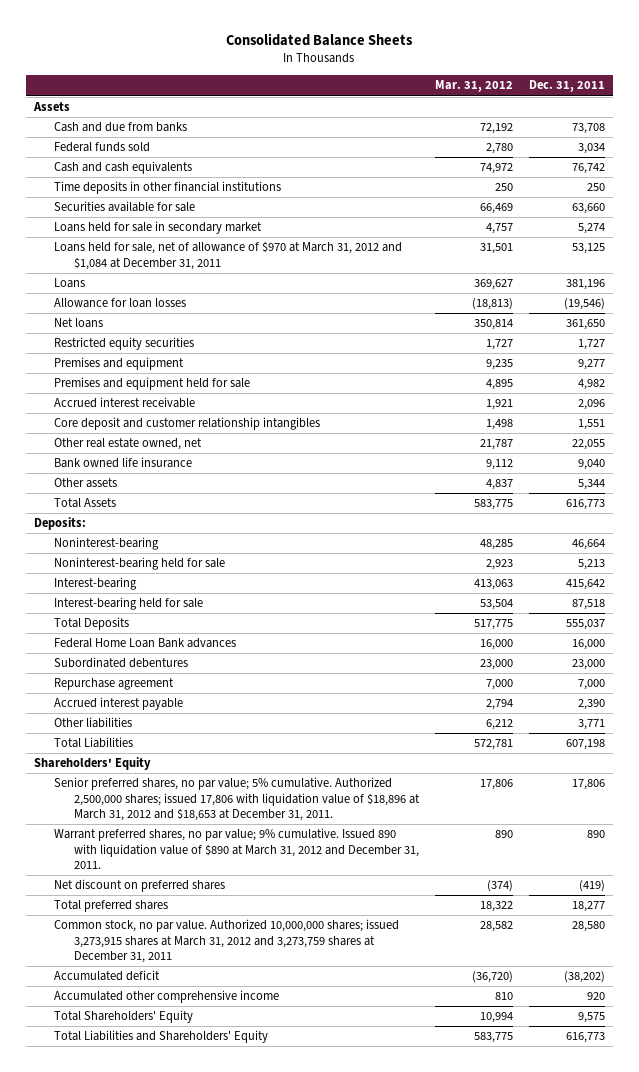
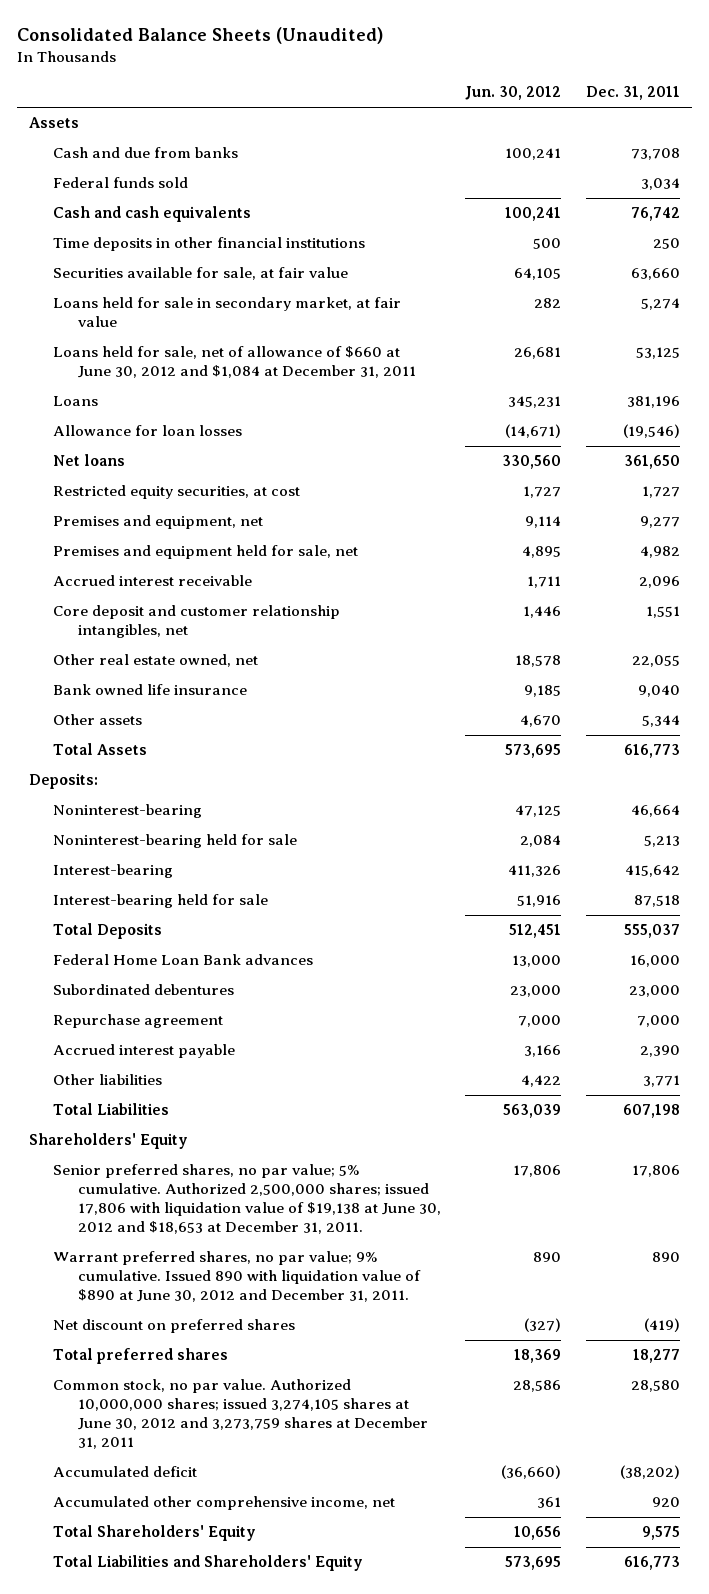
- Consolidated Balance Sheets
+ Consolidated Balance Sheets (Unaudited)
- | Mar. 31, 2012 | Dec. 31, 2011
+ | Jun. 30, 2012 | Dec. 31, 2011
- Securities available for sale | 66,469 | 63,660
- Loans held for sale in secondary market | 4,757 | 5,274
- Loans held for sale, net of allowance of $970 at March 31, 2012 and $1,084 at December 31, 2011 | 31,501 | 53,125
+ Securities available for sale, at fair value | 64,105 | 63,660
+ Loans held for sale in secondary market, at fair value | 282 | 5,274
+ Loans held for sale, net of allowance of $660 at June 30, 2012 and $1,084 at December 31, 2011 | 26,681 | 53,125
- Restricted equity securities | 1,727 | 1,727
- Premises and equipment | 9,235 | 9,277
- Premises and equipment held for sale | 4,895 | 4,982
+ Restricted equity securities, at cost | 1,727 | 1,727
+ Premises and equipment, net | 9,114 | 9,277
+ Premises and equipment held for sale, net | 4,895 | 4,982
- Core deposit and customer relationship intangibles | 1,498 | 1,551
+ Core deposit and customer relationship intangibles, net | 1,446 | 1,551
- Senior preferred shares, no par value; 5% cumulative. Authorized 2,500,000 shares; issued 17,806 with liquidation value of $18,896 at March 31, 2012 and $18,653 at December 31, 2011. | 17,806 | 17,806
- Warrant preferred shares, no par value; 9% cumulative. Issued 890 with liquidation value of $890 at March 31, 2012 and December 31, 2011. | 890 | 890
+ Senior preferred shares, no par value; 5% cumulative. Authorized 2,500,000 shares; issued 17,806 with liquidation value of $19,138 at June 30, 2012 and $18,653 at December 31, 2011. | 17,806 | 17,806
+ Warrant preferred shares, no par value; 9% cumulative. Issued 890 with liquidation value of $890 at June 30, 2012 and December 31, 2011. | 890 | 890
- Common stock, no par value. Authorized 10,000,000 shares; issued 3,273,915 shares at March 31, 2012 and 3,273,759 shares at December 31, 2011 | 28,582 | 28,580
+ Common stock, no par value. Authorized 10,000,000 shares; issued 3,274,105 shares at June 30, 2012 and 3,273,759 shares at December 31, 2011 | 28,586 | 28,580
- Accumulated other comprehensive income | 810 | 920
+ Accumulated other comprehensive income, net | 361 | 920

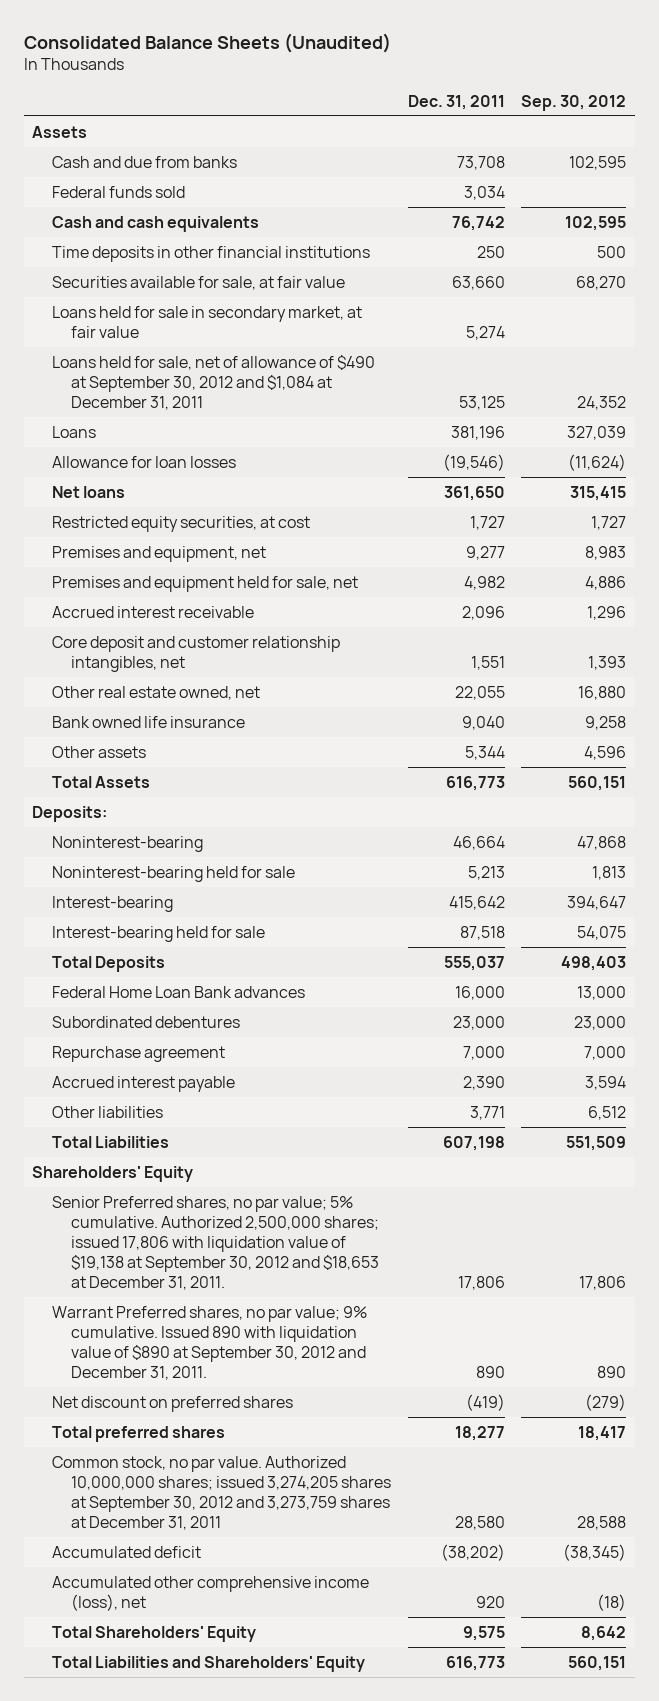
- | Jun. 30, 2012 | Dec. 31, 2011
+ | Dec. 31, 2011 | Sep. 30, 2012
- Loans held for sale, net of allowance of $660 at June 30, 2012 and $1,084 at December 31, 2011 | 26,681 | 53,125
+ Loans held for sale, net of allowance of $490 at September 30, 2012 and $1,084 at December 31, 2011 | 53,125 | 24,352
- Senior preferred shares, no par value; 5% cumulative. Authorized 2,500,000 shares; issued 17,806 with liquidation value of $19,138 at June 30, 2012 and $18,653 at December 31, 2011. | 17,806 | 17,806
- Warrant preferred shares, no par value; 9% cumulative. Issued 890 with liquidation value of $890 at June 30, 2012 and December 31, 2011. | 890 | 890
+ Senior Preferred shares, no par value; 5% cumulative. Authorized 2,500,000 shares; issued 17,806 with liquidation value of $19,138 at September 30, 2012 and $18,653 at December 31, 2011. | 17,806 | 17,806
+ Warrant Preferred shares, no par value; 9% cumulative. Issued 890 with liquidation value of $890 at September 30, 2012 and December 31, 2011. | 890 | 890
- Common stock, no par value. Authorized 10,000,000 shares; issued 3,274,105 shares at June 30, 2012 and 3,273,759 shares at December 31, 2011 | 28,586 | 28,580
+ Common stock, no par value. Authorized 10,000,000 shares; issued 3,274,205 shares at September 30, 2012 and 3,273,759 shares at December 31, 2011 | 28,580 | 28,588
- Accumulated other comprehensive income, net | 361 | 920
+ Accumulated other comprehensive income (loss), net | 920 | (18)

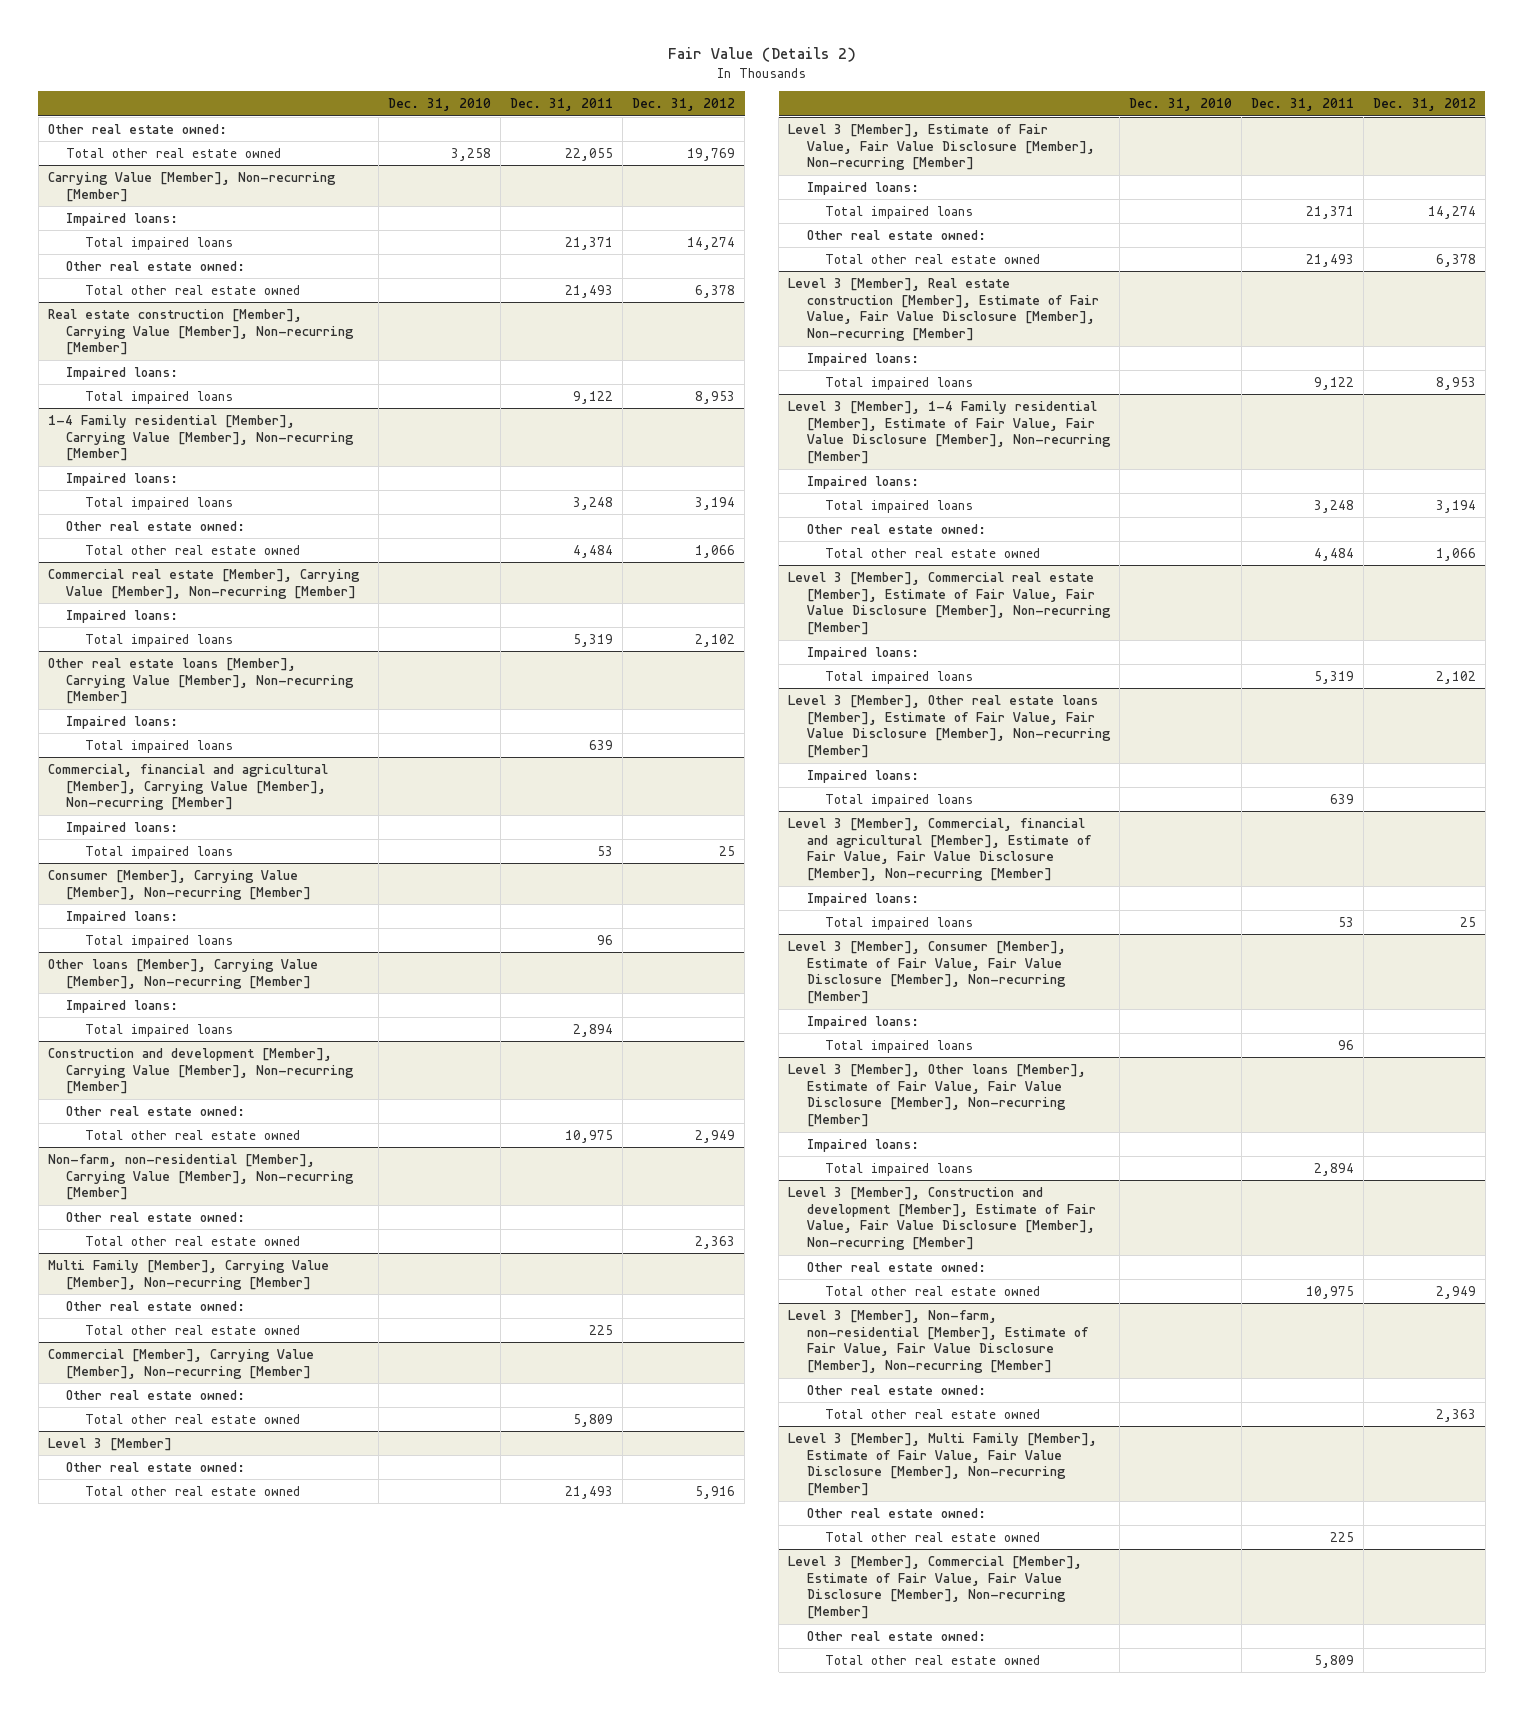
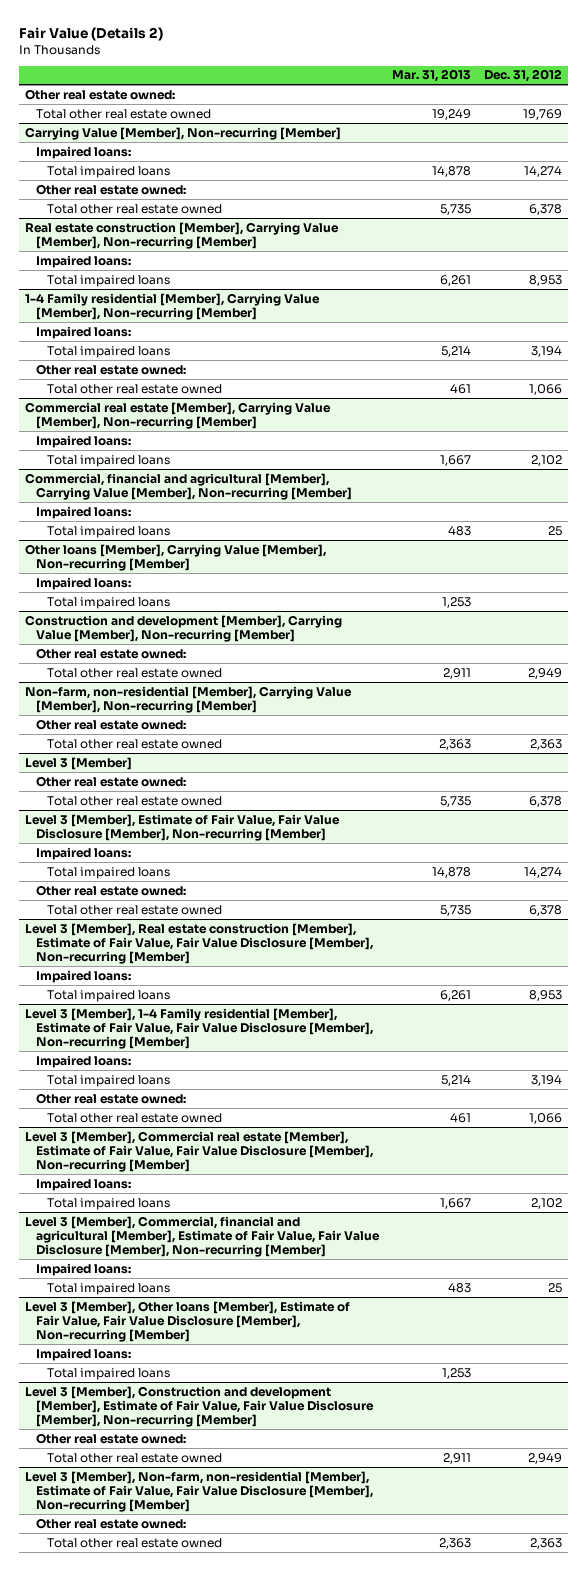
- | Dec. 31, 2010 | Dec. 31, 2011 | Dec. 31, 2012
+ | Mar. 31, 2013 | Dec. 31, 2012
- Other real estate loans [Member], Carrying Value [Member], Non-recurring [Member]
- Impaired loans:
- Total impaired loans | | 639 |
- Consumer [Member], Carrying Value [Member], Non-recurring [Member]
- Impaired loans:
- Total impaired loans | | 96 |
- Multi Family [Member], Carrying Value [Member], Non-recurring [Member]
- Other real estate owned:
- Total other real estate owned | | 225 |
- Commercial [Member], Carrying Value [Member], Non-recurring [Member]
- Other real estate owned:
- Total other real estate owned | | 5,809 |
@ Level 3 [Member]
- Total other real estate owned | | 21,493 | 5,916
+ Total other real estate owned | 5,735 | 6,378
- Level 3 [Member], Other real estate loans [Member], Estimate of Fair Value, Fair Value Disclosure [Member], Non-recurring [Member]
- Impaired loans:
- Total impaired loans | | 639 |
- Level 3 [Member], Consumer [Member], Estimate of Fair Value, Fair Value Disclosure [Member], Non-recurring [Member]
- Impaired loans:
- Total impaired loans | | 96 |
- Level 3 [Member], Multi Family [Member], Estimate of Fair Value, Fair Value Disclosure [Member], Non-recurring [Member]
- Other real estate owned:
- Total other real estate owned | | 225 |
- Level 3 [Member], Commercial [Member], Estimate of Fair Value, Fair Value Disclosure [Member], Non-recurring [Member]
- Other real estate owned:
- Total other real estate owned | | 5,809 |

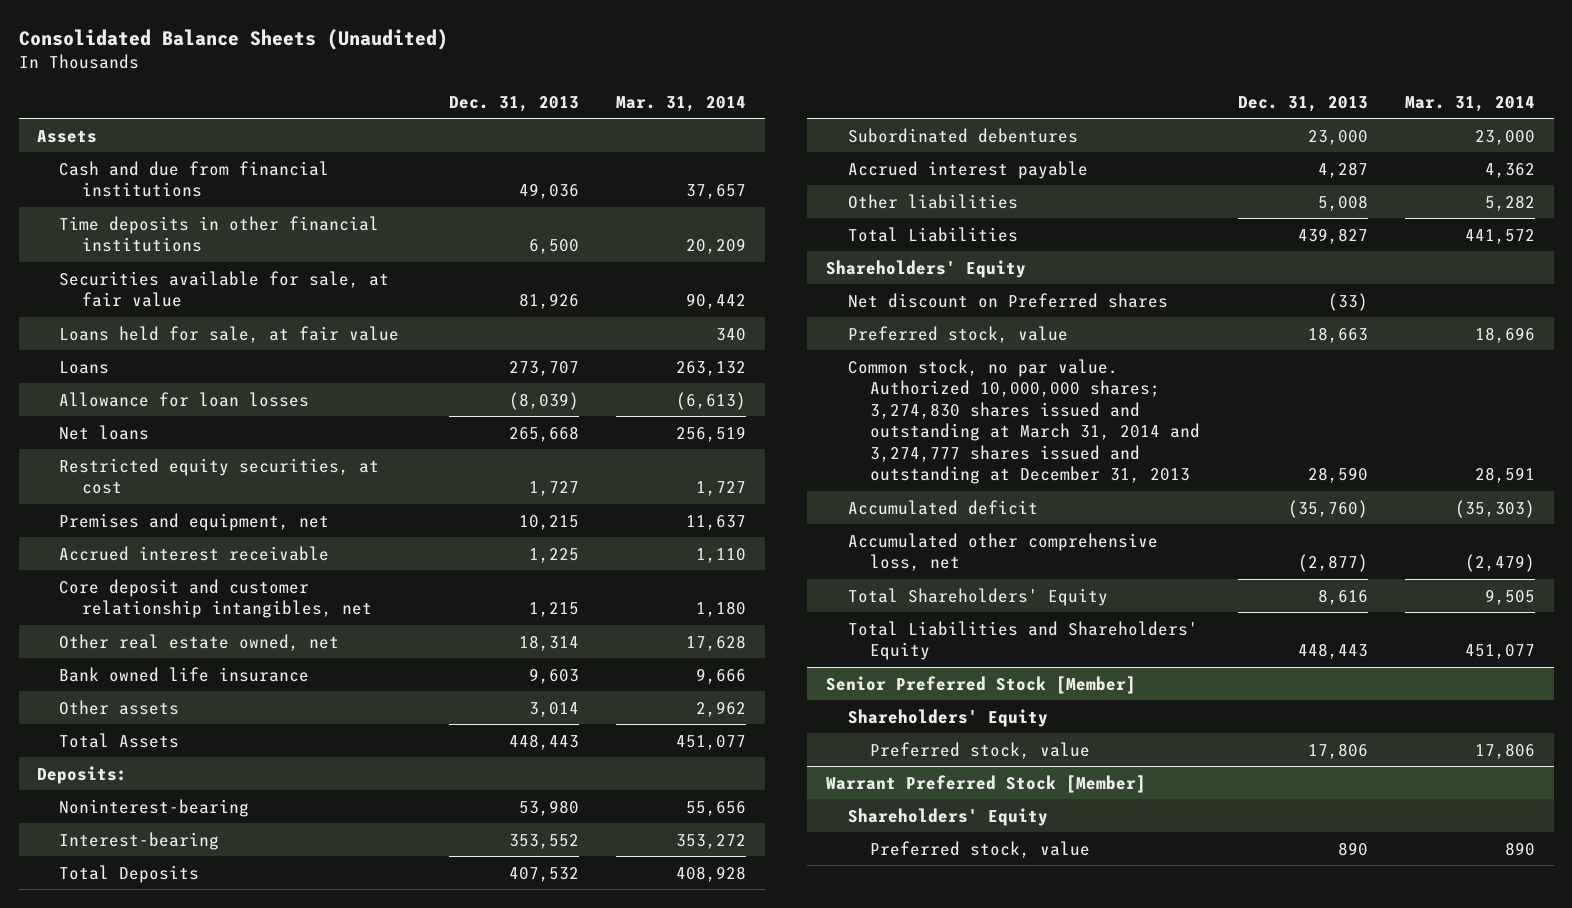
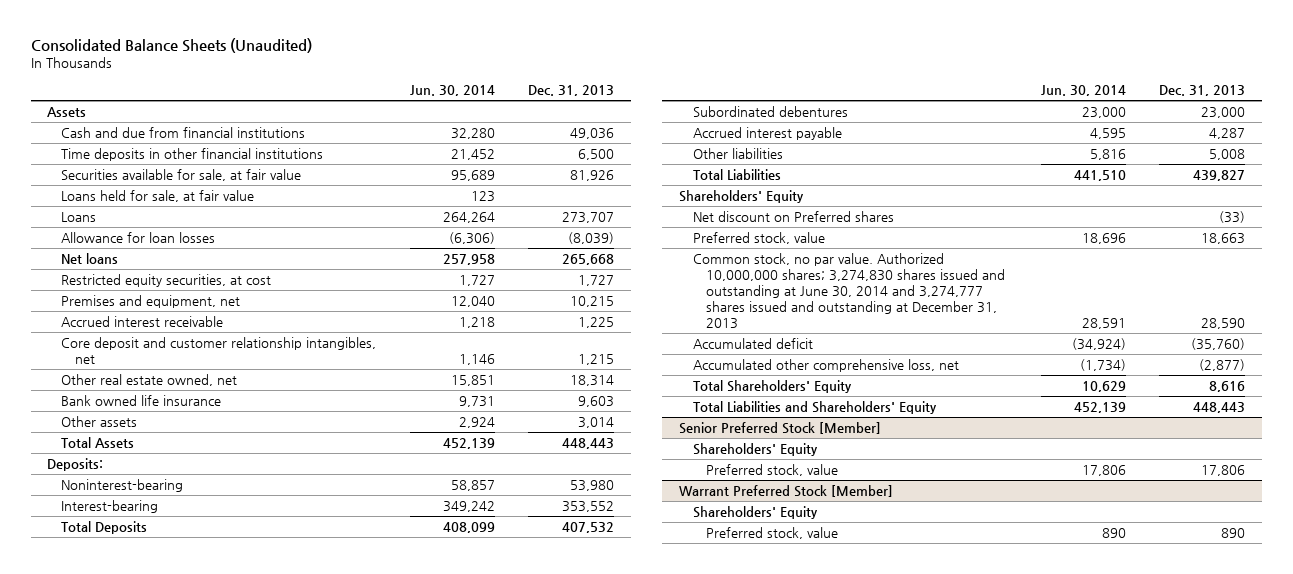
- | Dec. 31, 2013 | Mar. 31, 2014
+ | Jun. 30, 2014 | Dec. 31, 2013
- Common stock, no par value. Authorized 10,000,000 shares; 3,274,830 shares issued and outstanding at March 31, 2014 and 3,274,777 shares issued and outstanding at December 31, 2013 | 28,590 | 28,591
+ Common stock, no par value. Authorized 10,000,000 shares; 3,274,830 shares issued and outstanding at June 30, 2014 and 3,274,777 shares issued and outstanding at December 31, 2013 | 28,591 | 28,590

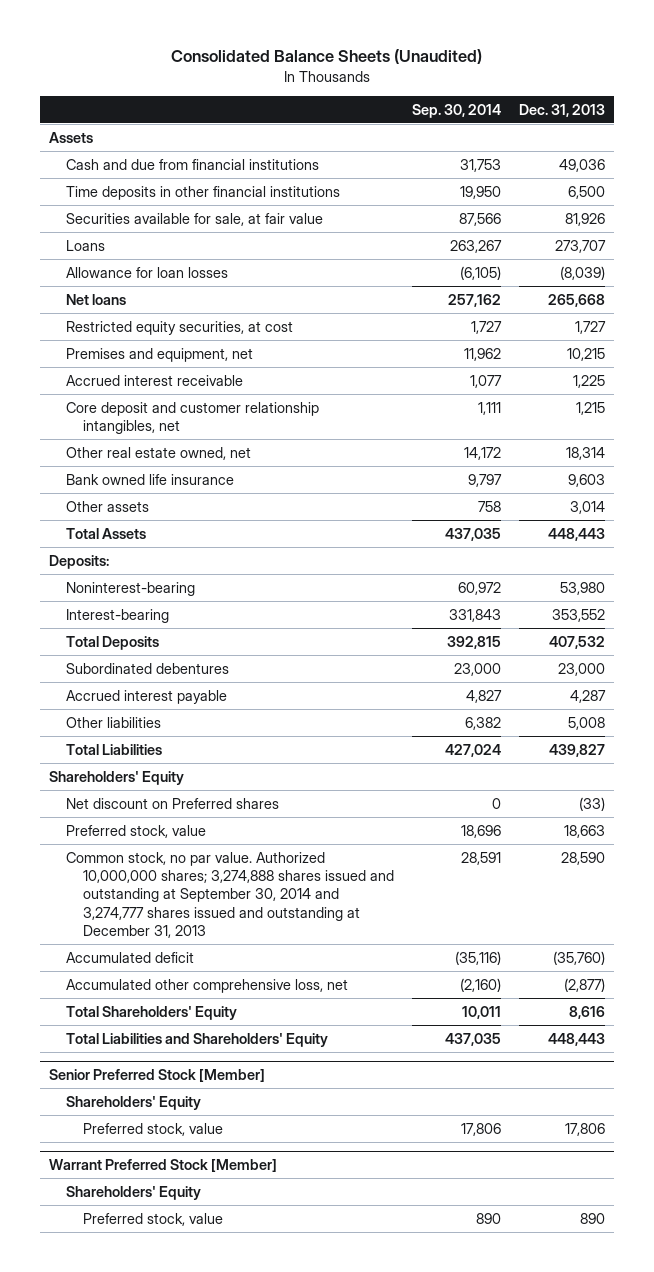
- | Jun. 30, 2014 | Dec. 31, 2013
+ | Sep. 30, 2014 | Dec. 31, 2013
- Loans held for sale, at fair value | 123 |
- Common stock, no par value. Authorized 10,000,000 shares; 3,274,830 shares issued and outstanding at June 30, 2014 and 3,274,777 shares issued and outstanding at December 31, 2013 | 28,591 | 28,590
+ Common stock, no par value. Authorized 10,000,000 shares; 3,274,888 shares issued and outstanding at September 30, 2014 and 3,274,777 shares issued and outstanding at December 31, 2013 | 28,591 | 28,590

